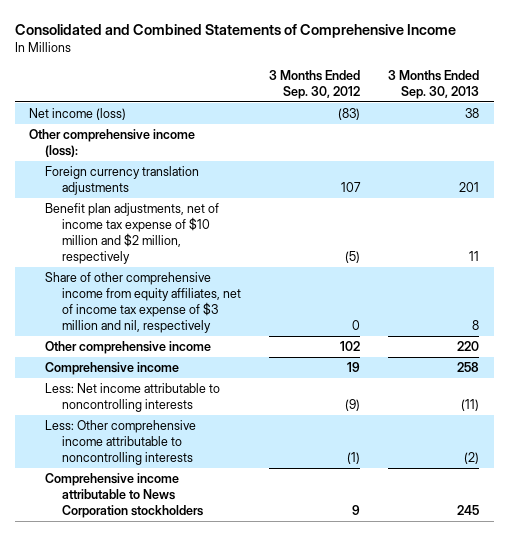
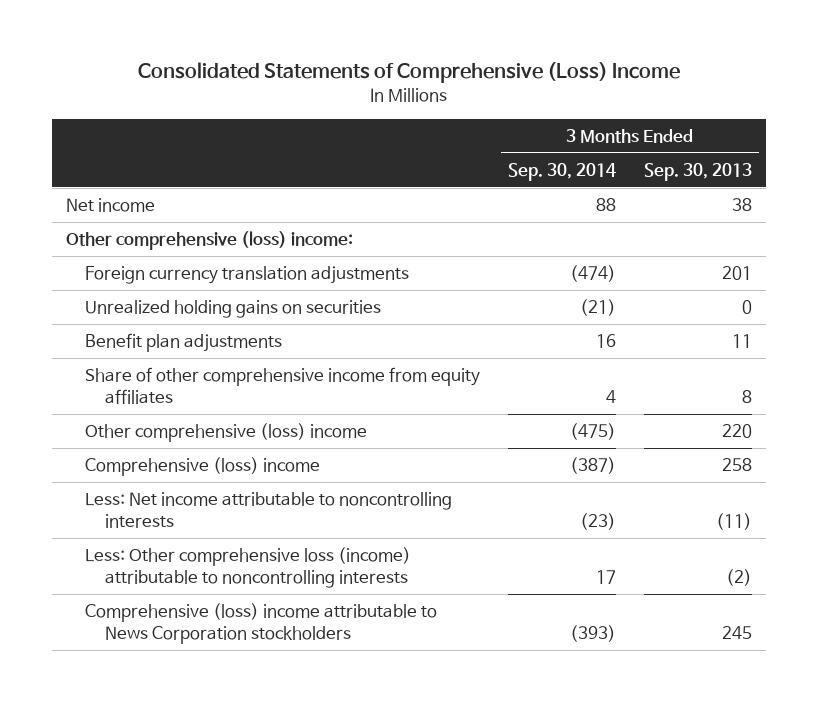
- Consolidated and Combined Statements of Comprehensive Income
+ Consolidated Statements of Comprehensive (Loss) Income
- | 3 Months Ended Sep. 30, 2012 | 3 Months Ended Sep. 30, 2013
+ | 3 Months Ended Sep. 30, 2014 | 3 Months Ended Sep. 30, 2013
- Net income (loss) | (83) | 38
- Other comprehensive income (loss):
+ Net income | 88 | 38
+ Other comprehensive (loss) income:
- Benefit plan adjustments, net of income tax expense of $10 million and $2 million, respectively | (5) | 11
- Share of other comprehensive income from equity affiliates, net of income tax expense of $3 million and nil, respectively | 0 | 8
- Other comprehensive income | 102 | 220
- Comprehensive income | 19 | 258
+ Unrealized holding gains on securities | (21) | 0
+ Benefit plan adjustments | 16 | 11
+ Share of other comprehensive income from equity affiliates | 4 | 8
+ Other comprehensive (loss) income | (475) | 220
+ Comprehensive (loss) income | (387) | 258
- Less: Other comprehensive income attributable to noncontrolling interests | (1) | (2)
- Comprehensive income attributable to News Corporation stockholders | 9 | 245
+ Less: Other comprehensive loss (income) attributable to noncontrolling interests | 17 | (2)
+ Comprehensive (loss) income attributable to News Corporation stockholders | (393) | 245

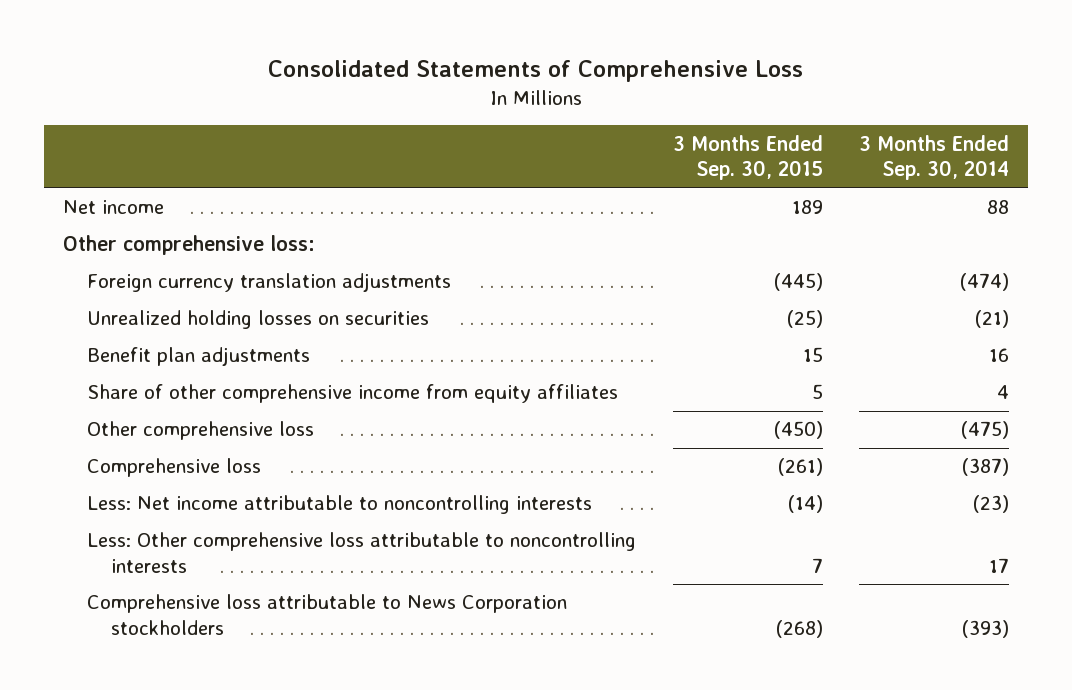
- Consolidated Statements of Comprehensive (Loss) Income
+ Consolidated Statements of Comprehensive Loss
- | 3 Months Ended Sep. 30, 2014 | 3 Months Ended Sep. 30, 2013
+ | 3 Months Ended Sep. 30, 2015 | 3 Months Ended Sep. 30, 2014
- Other comprehensive (loss) income:
+ Other comprehensive loss:
- Unrealized holding gains on securities | (21) | 0
+ Unrealized holding losses on securities | (25) | (21)
- Other comprehensive (loss) income | (475) | 220
- Comprehensive (loss) income | (387) | 258
+ Other comprehensive loss | (450) | (475)
+ Comprehensive loss | (261) | (387)
- Less: Other comprehensive loss (income) attributable to noncontrolling interests | 17 | (2)
- Comprehensive (loss) income attributable to News Corporation stockholders | (393) | 245
+ Less: Other comprehensive loss attributable to noncontrolling interests | 7 | 17
+ Comprehensive loss attributable to News Corporation stockholders | (268) | (393)

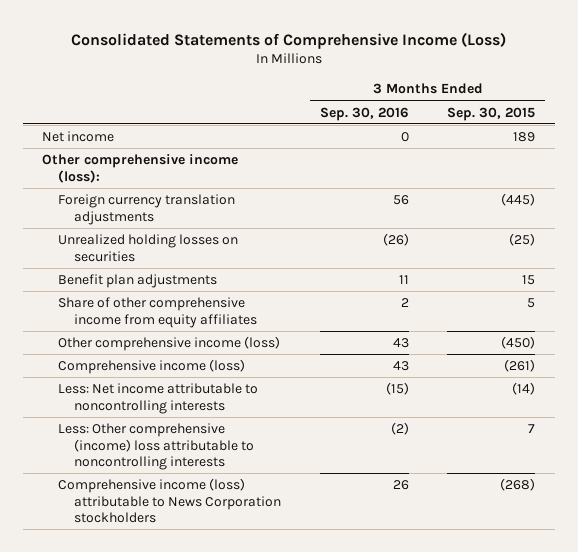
- Consolidated Statements of Comprehensive Loss
+ Consolidated Statements of Comprehensive Income (Loss)
- | 3 Months Ended Sep. 30, 2015 | 3 Months Ended Sep. 30, 2014
+ | 3 Months Ended Sep. 30, 2016 | 3 Months Ended Sep. 30, 2015
- Other comprehensive loss:
+ Other comprehensive income (loss):
- Other comprehensive loss | (450) | (475)
- Comprehensive loss | (261) | (387)
+ Other comprehensive income (loss) | 43 | (450)
+ Comprehensive income (loss) | 43 | (261)
- Less: Other comprehensive loss attributable to noncontrolling interests | 7 | 17
- Comprehensive loss attributable to News Corporation stockholders | (268) | (393)
+ Less: Other comprehensive (income) loss attributable to noncontrolling interests | (2) | 7
+ Comprehensive income (loss) attributable to News Corporation stockholders | 26 | (268)

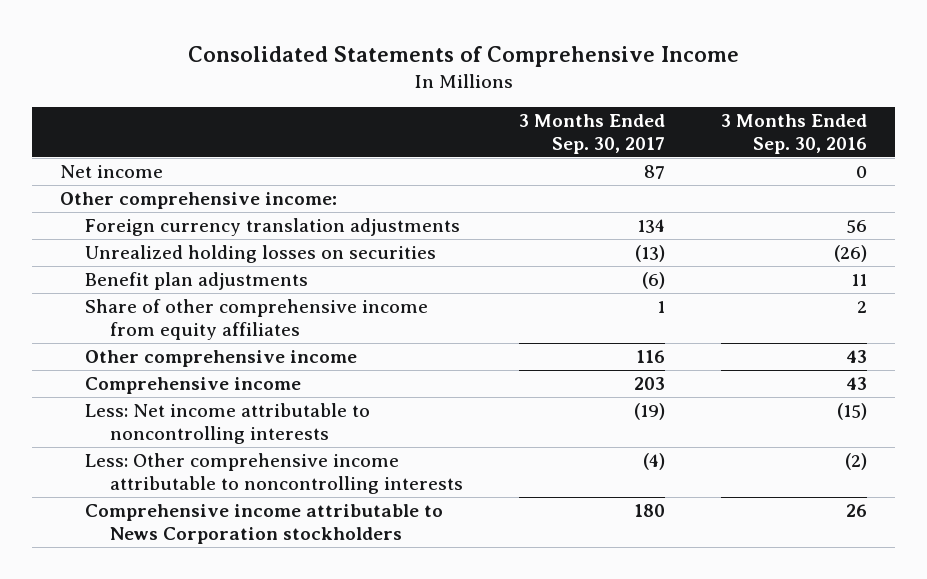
- Consolidated Statements of Comprehensive Income (Loss)
+ Consolidated Statements of Comprehensive Income
- | 3 Months Ended Sep. 30, 2016 | 3 Months Ended Sep. 30, 2015
+ | 3 Months Ended Sep. 30, 2017 | 3 Months Ended Sep. 30, 2016
- Other comprehensive income (loss):
+ Other comprehensive income:
- Other comprehensive income (loss) | 43 | (450)
- Comprehensive income (loss) | 43 | (261)
+ Other comprehensive income | 116 | 43
+ Comprehensive income | 203 | 43
- Less: Other comprehensive (income) loss attributable to noncontrolling interests | (2) | 7
- Comprehensive income (loss) attributable to News Corporation stockholders | 26 | (268)
+ Less: Other comprehensive income attributable to noncontrolling interests | (4) | (2)
+ Comprehensive income attributable to News Corporation stockholders | 180 | 26

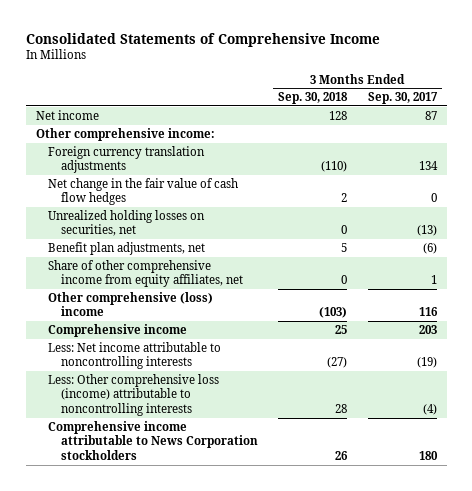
- | 3 Months Ended Sep. 30, 2017 | 3 Months Ended Sep. 30, 2016
+ | 3 Months Ended Sep. 30, 2018 | 3 Months Ended Sep. 30, 2017
- Unrealized holding losses on securities | (13) | (26)
- Benefit plan adjustments | (6) | 11
- Share of other comprehensive income from equity affiliates | 1 | 2
- Other comprehensive income | 116 | 43
+ Net change in the fair value of cash flow hedges | 2 | 0
+ Unrealized holding losses on securities, net | 0 | (13)
+ Benefit plan adjustments, net | 5 | (6)
+ Share of other comprehensive income from equity affiliates, net | 0 | 1
+ Other comprehensive (loss) income | (103) | 116
- Less: Other comprehensive income attributable to noncontrolling interests | (4) | (2)
+ Less: Other comprehensive loss (income) attributable to noncontrolling interests | 28 | (4)

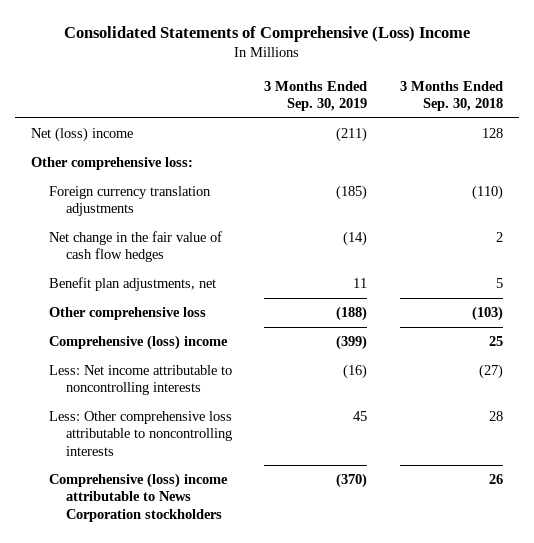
- Consolidated Statements of Comprehensive Income
+ Consolidated Statements of Comprehensive (Loss) Income
- | 3 Months Ended Sep. 30, 2018 | 3 Months Ended Sep. 30, 2017
+ | 3 Months Ended Sep. 30, 2019 | 3 Months Ended Sep. 30, 2018
- Net income | 128 | 87
- Other comprehensive income:
+ Net (loss) income | (211) | 128
+ Other comprehensive loss:
- Unrealized holding losses on securities, net | 0 | (13)
- Share of other comprehensive income from equity affiliates, net | 0 | 1
- Other comprehensive (loss) income | (103) | 116
- Comprehensive income | 25 | 203
+ Other comprehensive loss | (188) | (103)
+ Comprehensive (loss) income | (399) | 25
- Less: Other comprehensive loss (income) attributable to noncontrolling interests | 28 | (4)
- Comprehensive income attributable to News Corporation stockholders | 26 | 180
+ Less: Other comprehensive loss attributable to noncontrolling interests | 45 | 28
+ Comprehensive (loss) income attributable to News Corporation stockholders | (370) | 26

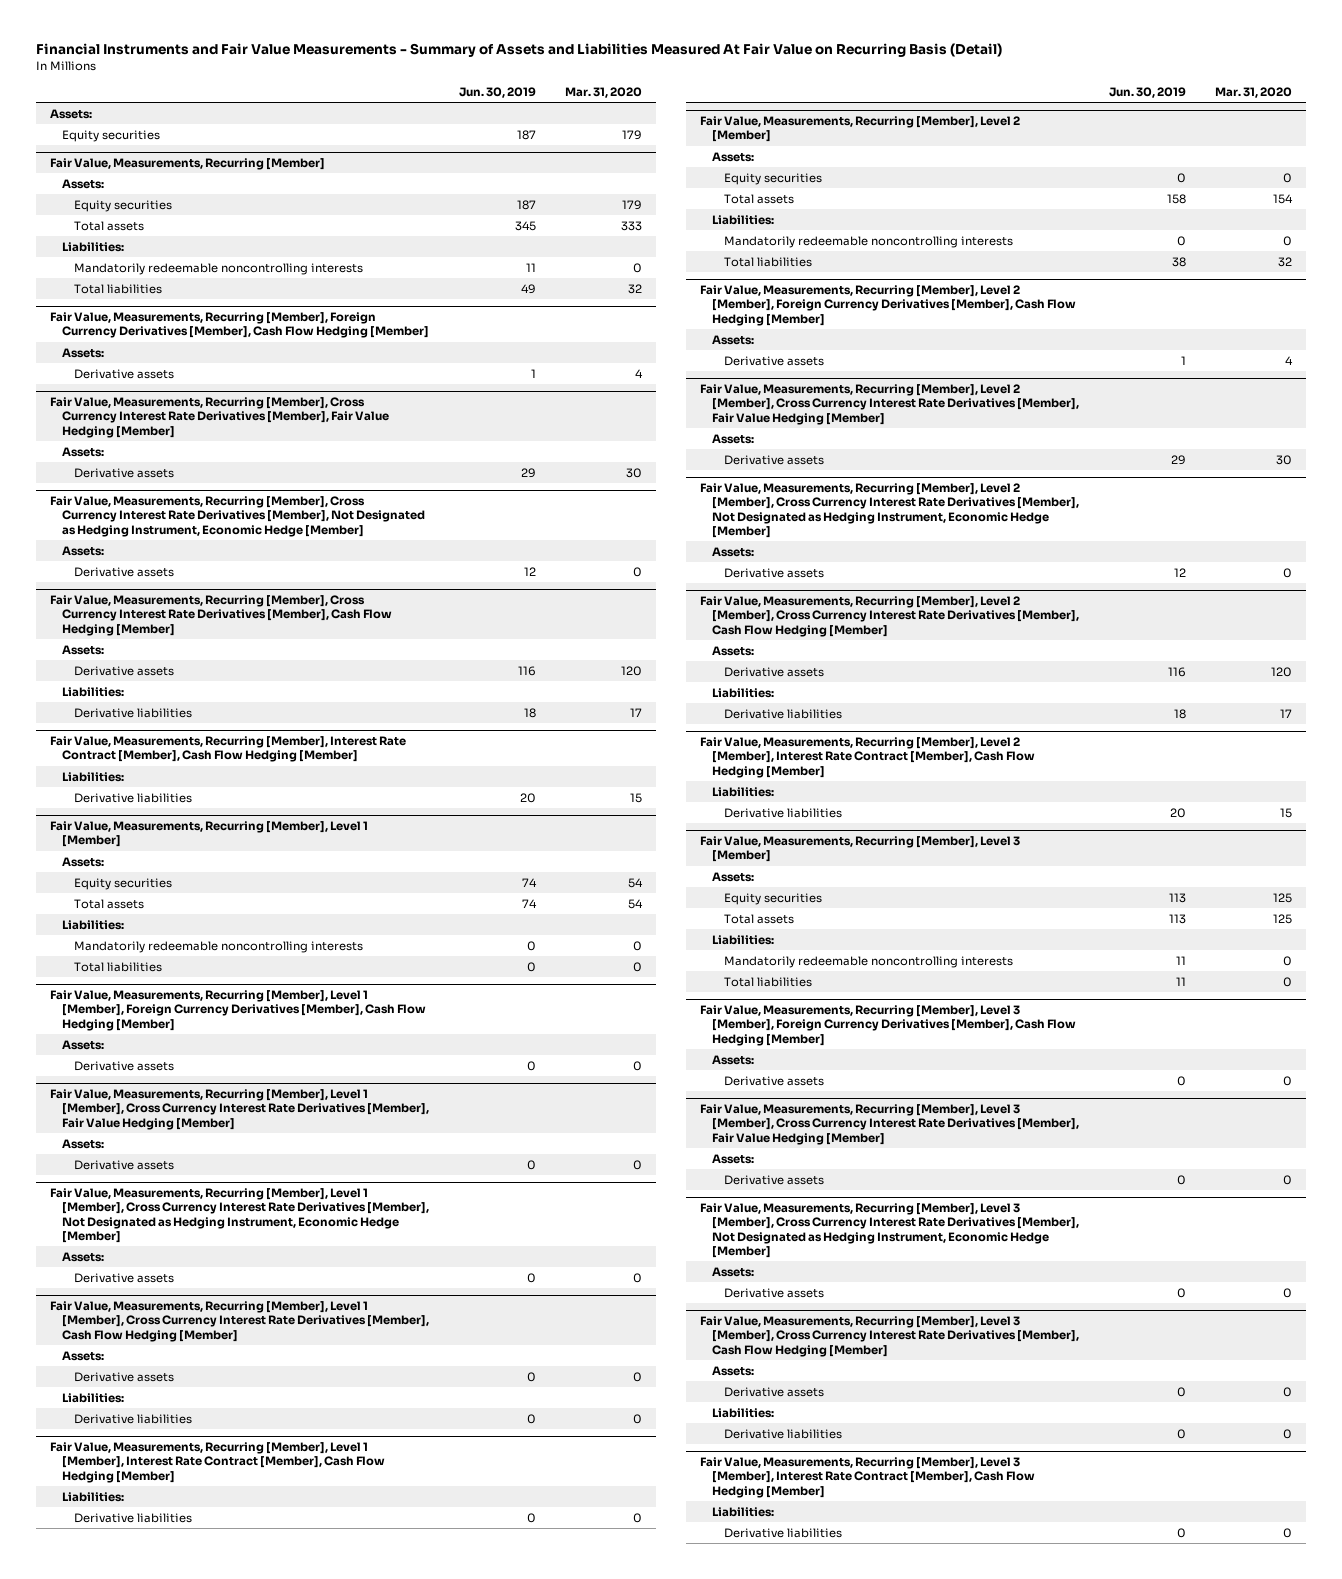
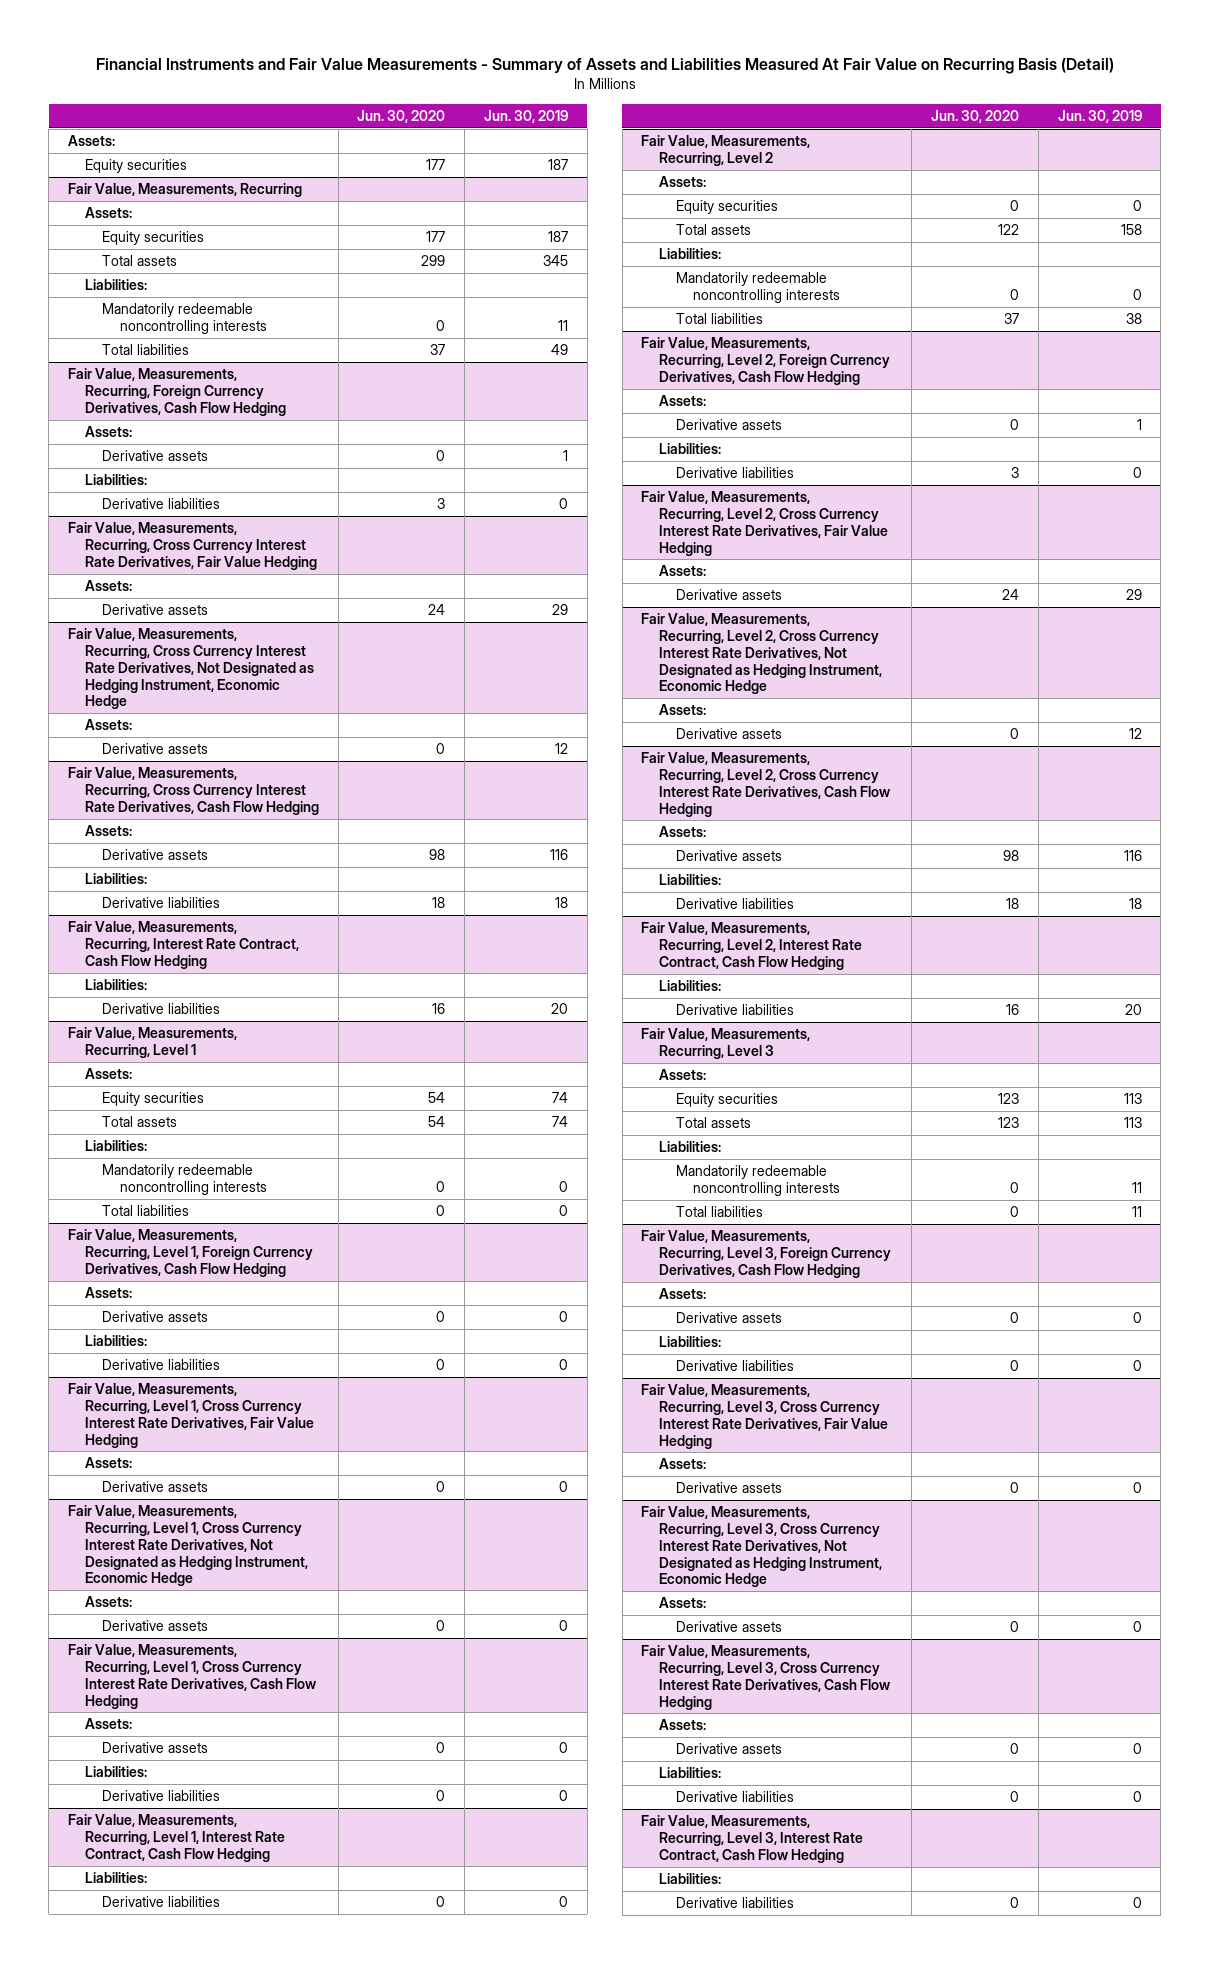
- | Jun. 30, 2019 | Mar. 31, 2020
+ | Jun. 30, 2020 | Jun. 30, 2019
- Fair Value, Measurements, Recurring [Member]
+ Fair Value, Measurements, Recurring
- Fair Value, Measurements, Recurring [Member], Foreign Currency Derivatives [Member], Cash Flow Hedging [Member]
+ Fair Value, Measurements, Recurring, Foreign Currency Derivatives, Cash Flow Hedging
- Fair Value, Measurements, Recurring [Member], Cross Currency Interest Rate Derivatives [Member], Fair Value Hedging [Member]
+ Liabilities:
+ Derivative liabilities | 3 | 0
+ Fair Value, Measurements, Recurring, Cross Currency Interest Rate Derivatives, Fair Value Hedging
- Fair Value, Measurements, Recurring [Member], Cross Currency Interest Rate Derivatives [Member], Not Designated as Hedging Instrument, Economic Hedge [Member]
+ Fair Value, Measurements, Recurring, Cross Currency Interest Rate Derivatives, Not Designated as Hedging Instrument, Economic Hedge
- Fair Value, Measurements, Recurring [Member], Cross Currency Interest Rate Derivatives [Member], Cash Flow Hedging [Member]
+ Fair Value, Measurements, Recurring, Cross Currency Interest Rate Derivatives, Cash Flow Hedging
- Fair Value, Measurements, Recurring [Member], Interest Rate Contract [Member], Cash Flow Hedging [Member]
+ Fair Value, Measurements, Recurring, Interest Rate Contract, Cash Flow Hedging
- Fair Value, Measurements, Recurring [Member], Level 1 [Member]
+ Fair Value, Measurements, Recurring, Level 1
- Fair Value, Measurements, Recurring [Member], Level 1 [Member], Foreign Currency Derivatives [Member], Cash Flow Hedging [Member]
+ Fair Value, Measurements, Recurring, Level 1, Foreign Currency Derivatives, Cash Flow Hedging
- Fair Value, Measurements, Recurring [Member], Level 1 [Member], Cross Currency Interest Rate Derivatives [Member], Fair Value Hedging [Member]
+ Liabilities:
+ Derivative liabilities | 0 | 0
+ Fair Value, Measurements, Recurring, Level 1, Cross Currency Interest Rate Derivatives, Fair Value Hedging
- Fair Value, Measurements, Recurring [Member], Level 1 [Member], Cross Currency Interest Rate Derivatives [Member], Not Designated as Hedging Instrument, Economic Hedge [Member]
+ Fair Value, Measurements, Recurring, Level 1, Cross Currency Interest Rate Derivatives, Not Designated as Hedging Instrument, Economic Hedge
- Fair Value, Measurements, Recurring [Member], Level 1 [Member], Cross Currency Interest Rate Derivatives [Member], Cash Flow Hedging [Member]
+ Fair Value, Measurements, Recurring, Level 1, Cross Currency Interest Rate Derivatives, Cash Flow Hedging
- Fair Value, Measurements, Recurring [Member], Level 1 [Member], Interest Rate Contract [Member], Cash Flow Hedging [Member]
+ Fair Value, Measurements, Recurring, Level 1, Interest Rate Contract, Cash Flow Hedging
- Fair Value, Measurements, Recurring [Member], Level 2 [Member]
+ Fair Value, Measurements, Recurring, Level 2
- Fair Value, Measurements, Recurring [Member], Level 2 [Member], Foreign Currency Derivatives [Member], Cash Flow Hedging [Member]
+ Fair Value, Measurements, Recurring, Level 2, Foreign Currency Derivatives, Cash Flow Hedging
- Fair Value, Measurements, Recurring [Member], Level 2 [Member], Cross Currency Interest Rate Derivatives [Member], Fair Value Hedging [Member]
+ Liabilities:
+ Derivative liabilities | 3 | 0
+ Fair Value, Measurements, Recurring, Level 2, Cross Currency Interest Rate Derivatives, Fair Value Hedging
- Fair Value, Measurements, Recurring [Member], Level 2 [Member], Cross Currency Interest Rate Derivatives [Member], Not Designated as Hedging Instrument, Economic Hedge [Member]
+ Fair Value, Measurements, Recurring, Level 2, Cross Currency Interest Rate Derivatives, Not Designated as Hedging Instrument, Economic Hedge
- Fair Value, Measurements, Recurring [Member], Level 2 [Member], Cross Currency Interest Rate Derivatives [Member], Cash Flow Hedging [Member]
+ Fair Value, Measurements, Recurring, Level 2, Cross Currency Interest Rate Derivatives, Cash Flow Hedging
- Fair Value, Measurements, Recurring [Member], Level 2 [Member], Interest Rate Contract [Member], Cash Flow Hedging [Member]
+ Fair Value, Measurements, Recurring, Level 2, Interest Rate Contract, Cash Flow Hedging
- Fair Value, Measurements, Recurring [Member], Level 3 [Member]
+ Fair Value, Measurements, Recurring, Level 3
- Fair Value, Measurements, Recurring [Member], Level 3 [Member], Foreign Currency Derivatives [Member], Cash Flow Hedging [Member]
+ Fair Value, Measurements, Recurring, Level 3, Foreign Currency Derivatives, Cash Flow Hedging
- Fair Value, Measurements, Recurring [Member], Level 3 [Member], Cross Currency Interest Rate Derivatives [Member], Fair Value Hedging [Member]
+ Liabilities:
+ Derivative liabilities | 0 | 0
+ Fair Value, Measurements, Recurring, Level 3, Cross Currency Interest Rate Derivatives, Fair Value Hedging
- Fair Value, Measurements, Recurring [Member], Level 3 [Member], Cross Currency Interest Rate Derivatives [Member], Not Designated as Hedging Instrument, Economic Hedge [Member]
+ Fair Value, Measurements, Recurring, Level 3, Cross Currency Interest Rate Derivatives, Not Designated as Hedging Instrument, Economic Hedge
- Fair Value, Measurements, Recurring [Member], Level 3 [Member], Cross Currency Interest Rate Derivatives [Member], Cash Flow Hedging [Member]
+ Fair Value, Measurements, Recurring, Level 3, Cross Currency Interest Rate Derivatives, Cash Flow Hedging
- Fair Value, Measurements, Recurring [Member], Level 3 [Member], Interest Rate Contract [Member], Cash Flow Hedging [Member]
+ Fair Value, Measurements, Recurring, Level 3, Interest Rate Contract, Cash Flow Hedging

